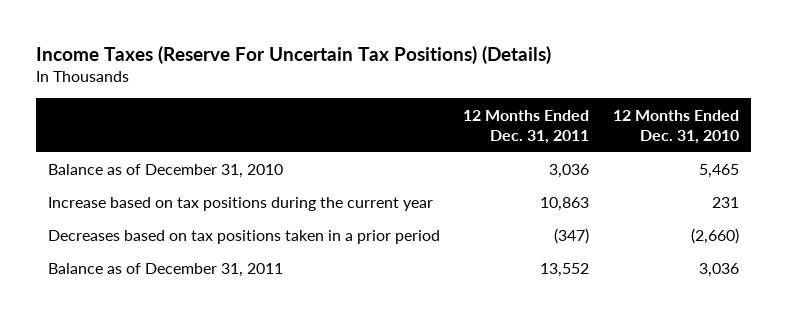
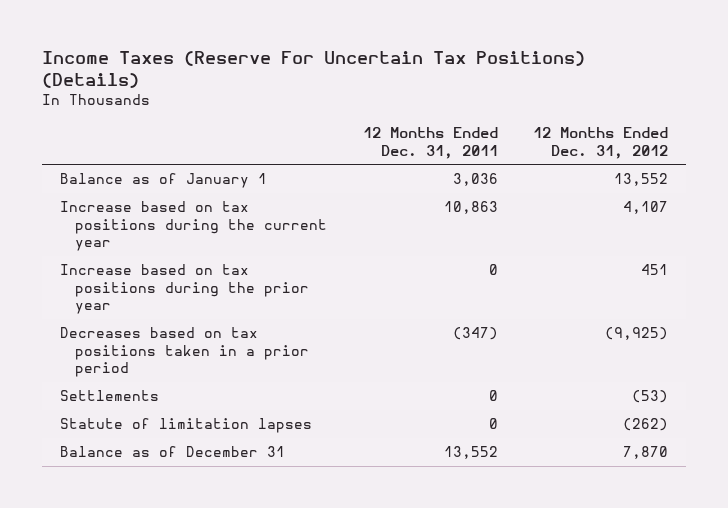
- | 12 Months Ended Dec. 31, 2011 | 12 Months Ended Dec. 31, 2010
+ | 12 Months Ended Dec. 31, 2011 | 12 Months Ended Dec. 31, 2012
- Balance as of December 31, 2010 | 3,036 | 5,465
+ Balance as of January 1 | 3,036 | 13,552
+ Increase based on tax positions during the prior year | 0 | 451
- Balance as of December 31, 2011 | 13,552 | 3,036
+ Settlements | 0 | (53)
+ Statute of limitation lapses | 0 | (262)
+ Balance as of December 31 | 13,552 | 7,870

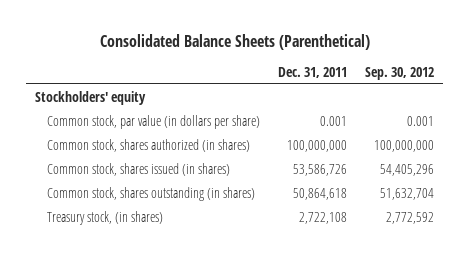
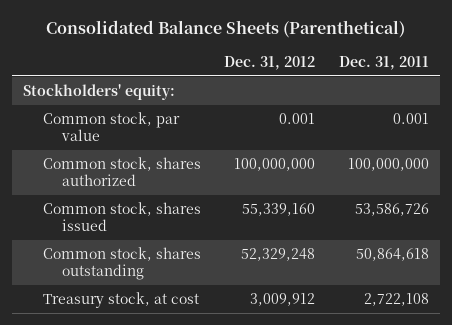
- | Dec. 31, 2011 | Sep. 30, 2012
+ | Dec. 31, 2012 | Dec. 31, 2011
- Stockholders' equity
- Common stock, par value (in dollars per share) | 0.001 | 0.001
- Common stock, shares authorized (in shares) | 100,000,000 | 100,000,000
- Common stock, shares issued (in shares) | 53,586,726 | 54,405,296
- Common stock, shares outstanding (in shares) | 50,864,618 | 51,632,704
- Treasury stock, (in shares) | 2,722,108 | 2,772,592
+ Stockholders' equity:
+ Common stock, par value | 0.001 | 0.001
+ Common stock, shares authorized | 100,000,000 | 100,000,000
+ Common stock, shares issued | 55,339,160 | 53,586,726
+ Common stock, shares outstanding | 52,329,248 | 50,864,618
+ Treasury stock, at cost | 3,009,912 | 2,722,108

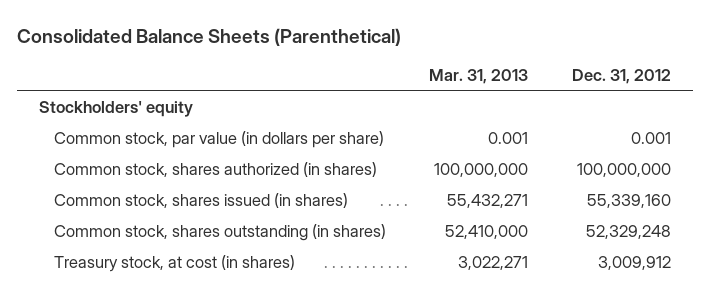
- | Dec. 31, 2012 | Dec. 31, 2011
+ | Mar. 31, 2013 | Dec. 31, 2012
- Stockholders' equity:
- Common stock, par value | 0.001 | 0.001
- Common stock, shares authorized | 100,000,000 | 100,000,000
- Common stock, shares issued | 55,339,160 | 53,586,726
- Common stock, shares outstanding | 52,329,248 | 50,864,618
- Treasury stock, at cost | 3,009,912 | 2,722,108
+ Stockholders' equity
+ Common stock, par value (in dollars per share) | 0.001 | 0.001
+ Common stock, shares authorized (in shares) | 100,000,000 | 100,000,000
+ Common stock, shares issued (in shares) | 55,432,271 | 55,339,160
+ Common stock, shares outstanding (in shares) | 52,410,000 | 52,329,248
+ Treasury stock, at cost (in shares) | 3,022,271 | 3,009,912

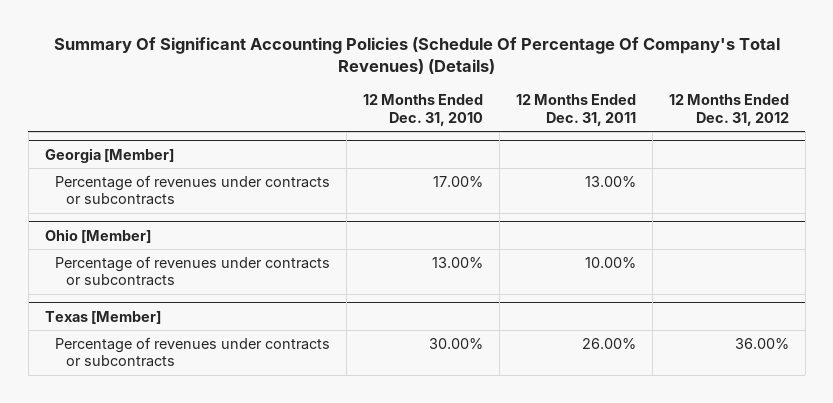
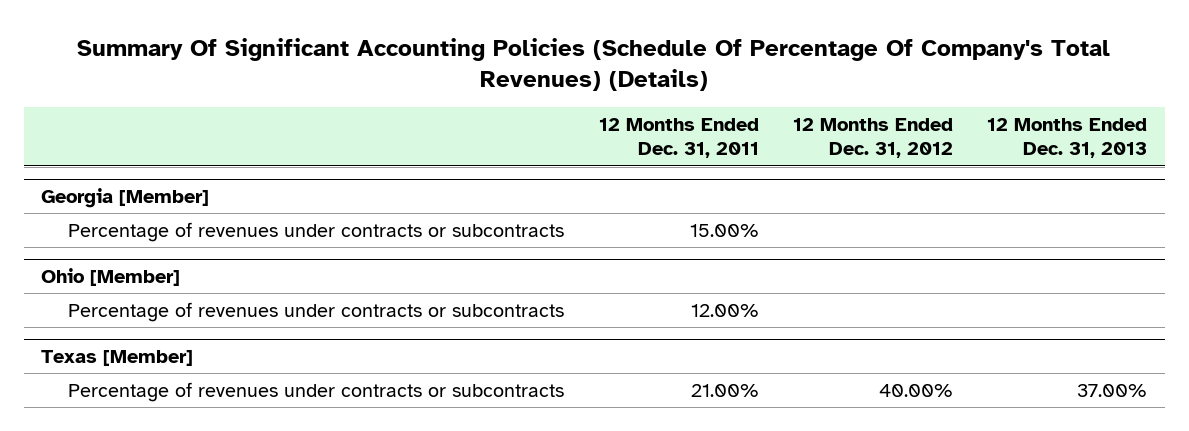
- | 12 Months Ended Dec. 31, 2010 | 12 Months Ended Dec. 31, 2011 | 12 Months Ended Dec. 31, 2012
+ | 12 Months Ended Dec. 31, 2011 | 12 Months Ended Dec. 31, 2012 | 12 Months Ended Dec. 31, 2013
@ Georgia [Member]
- Percentage of revenues under contracts or subcontracts | 17.00% | 13.00% |
+ Percentage of revenues under contracts or subcontracts | 15.00% | |
@ Ohio [Member]
- Percentage of revenues under contracts or subcontracts | 13.00% | 10.00% |
+ Percentage of revenues under contracts or subcontracts | 12.00% | |
@ Texas [Member]
- Percentage of revenues under contracts or subcontracts | 30.00% | 26.00% | 36.00%
+ Percentage of revenues under contracts or subcontracts | 21.00% | 40.00% | 37.00%

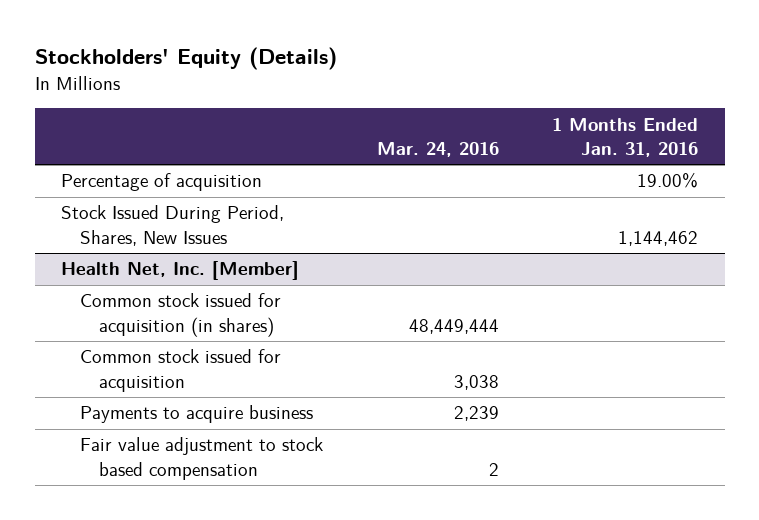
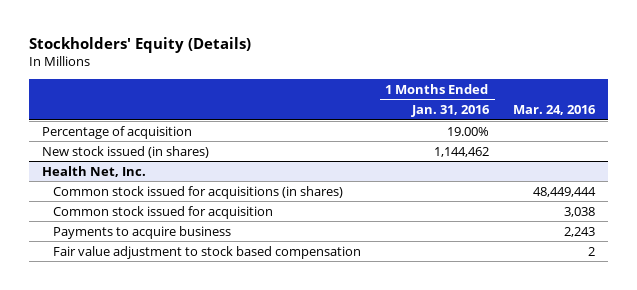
- | Mar. 24, 2016 | 1 Months Ended Jan. 31, 2016
+ | 1 Months Ended Jan. 31, 2016 | Mar. 24, 2016
- Stock Issued During Period, Shares, New Issues | | 1,144,462
- Health Net, Inc. [Member]
- Common stock issued for acquisition (in shares) | 48,449,444 |
+ New stock issued (in shares) | 1,144,462 |
+ Health Net, Inc.
+ Common stock issued for acquisitions (in shares) | | 48,449,444
- Payments to acquire business | 2,239 |
+ Payments to acquire business | | 2,243

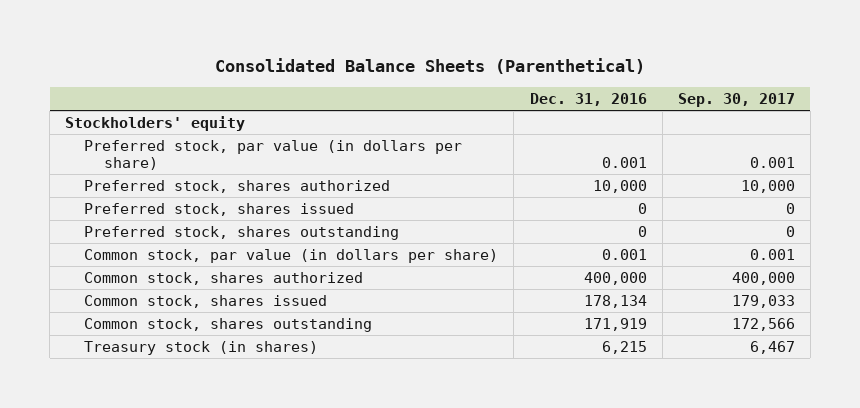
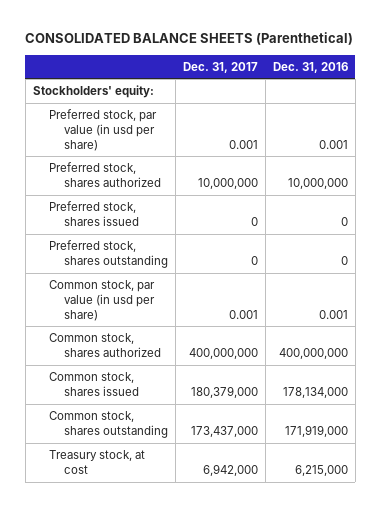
- Consolidated Balance Sheets (Parenthetical)
+ CONSOLIDATED BALANCE SHEETS (Parenthetical)
- | Dec. 31, 2016 | Sep. 30, 2017
+ | Dec. 31, 2017 | Dec. 31, 2016
- Stockholders' equity
- Preferred stock, par value (in dollars per share) | 0.001 | 0.001
- Preferred stock, shares authorized | 10,000 | 10,000
+ Stockholders' equity:
+ Preferred stock, par value (in usd per share) | 0.001 | 0.001
+ Preferred stock, shares authorized | 10,000,000 | 10,000,000
- Common stock, par value (in dollars per share) | 0.001 | 0.001
- Common stock, shares authorized | 400,000 | 400,000
- Common stock, shares issued | 178,134 | 179,033
- Common stock, shares outstanding | 171,919 | 172,566
- Treasury stock (in shares) | 6,215 | 6,467
+ Common stock, par value (in usd per share) | 0.001 | 0.001
+ Common stock, shares authorized | 400,000,000 | 400,000,000
+ Common stock, shares issued | 180,379,000 | 178,134,000
+ Common stock, shares outstanding | 173,437,000 | 171,919,000
+ Treasury stock, at cost | 6,942,000 | 6,215,000

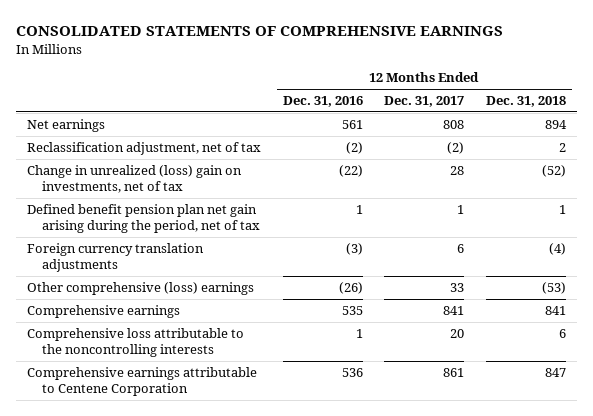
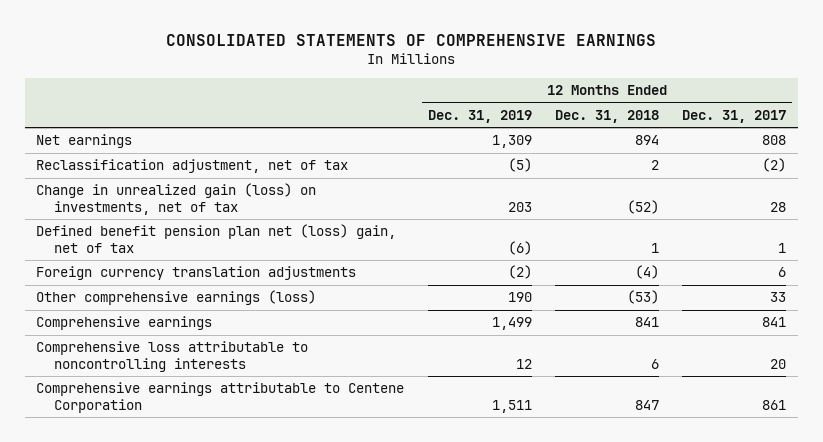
- | 12 Months Ended Dec. 31, 2016 | 12 Months Ended Dec. 31, 2017 | 12 Months Ended Dec. 31, 2018
+ | 12 Months Ended Dec. 31, 2019 | 12 Months Ended Dec. 31, 2018 | 12 Months Ended Dec. 31, 2017
- Change in unrealized (loss) gain on investments, net of tax | (22) | 28 | (52)
- Defined benefit pension plan net gain arising during the period, net of tax | 1 | 1 | 1
+ Change in unrealized gain (loss) on investments, net of tax | 203 | (52) | 28
+ Defined benefit pension plan net (loss) gain, net of tax | (6) | 1 | 1
- Other comprehensive (loss) earnings | (26) | 33 | (53)
+ Other comprehensive earnings (loss) | 190 | (53) | 33
- Comprehensive loss attributable to the noncontrolling interests | 1 | 20 | 6
+ Comprehensive loss attributable to noncontrolling interests | 12 | 6 | 20

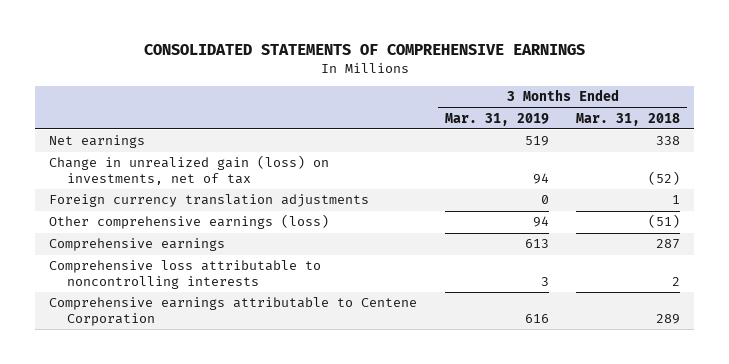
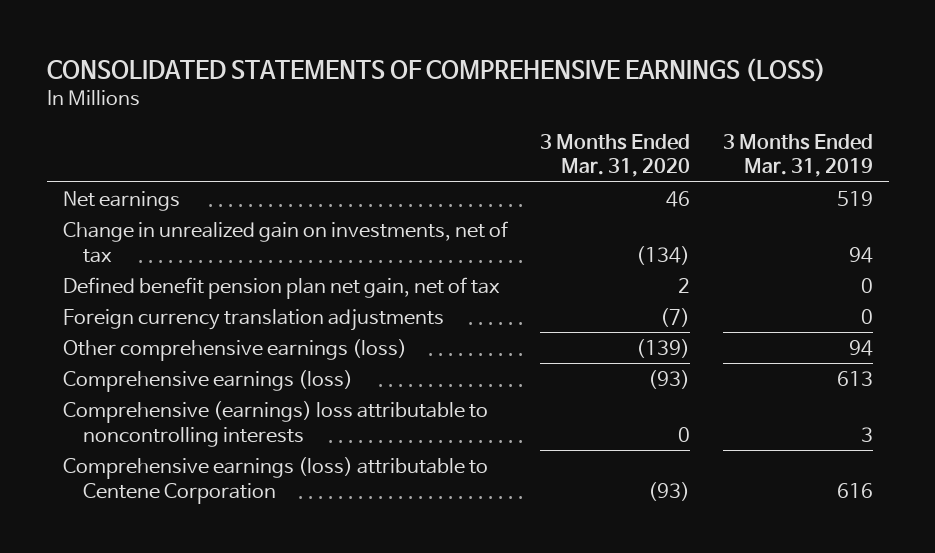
- CONSOLIDATED STATEMENTS OF COMPREHENSIVE EARNINGS
+ CONSOLIDATED STATEMENTS OF COMPREHENSIVE EARNINGS (LOSS)
- | 3 Months Ended Mar. 31, 2019 | 3 Months Ended Mar. 31, 2018
+ | 3 Months Ended Mar. 31, 2020 | 3 Months Ended Mar. 31, 2019
- Change in unrealized gain (loss) on investments, net of tax | 94 | (52)
+ Change in unrealized gain on investments, net of tax | (134) | 94
+ Defined benefit pension plan net gain, net of tax | 2 | 0
- Comprehensive earnings | 613 | 287
- Comprehensive loss attributable to noncontrolling interests | 3 | 2
- Comprehensive earnings attributable to Centene Corporation | 616 | 289
+ Comprehensive earnings (loss) | (93) | 613
+ Comprehensive (earnings) loss attributable to noncontrolling interests | 0 | 3
+ Comprehensive earnings (loss) attributable to Centene Corporation | (93) | 616

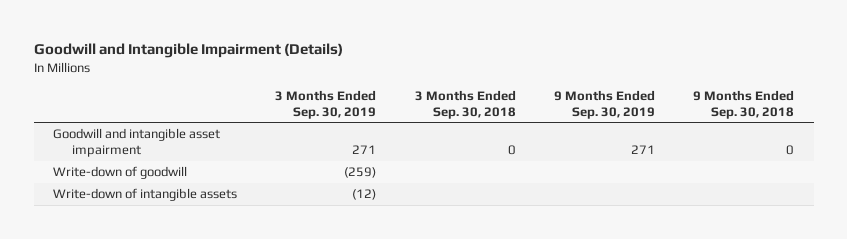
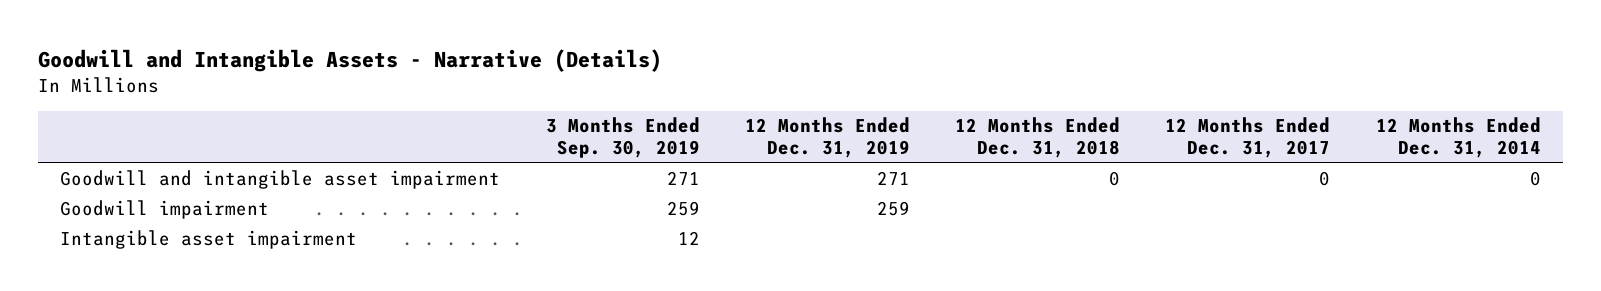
- Goodwill and Intangible Impairment (Details)
+ Goodwill and Intangible Assets - Narrative (Details)
- | 3 Months Ended Sep. 30, 2019 | 3 Months Ended Sep. 30, 2018 | 9 Months Ended Sep. 30, 2019 | 9 Months Ended Sep. 30, 2018
+ | 3 Months Ended Sep. 30, 2019 | 12 Months Ended Dec. 31, 2019 | 12 Months Ended Dec. 31, 2018 | 12 Months Ended Dec. 31, 2017 | 12 Months Ended Dec. 31, 2014
- Write-down of goodwill | (259) | | |
- Write-down of intangible assets | (12) | | |
+ Goodwill impairment | 259 | 259 | | |
+ Intangible asset impairment | 12 | | | |

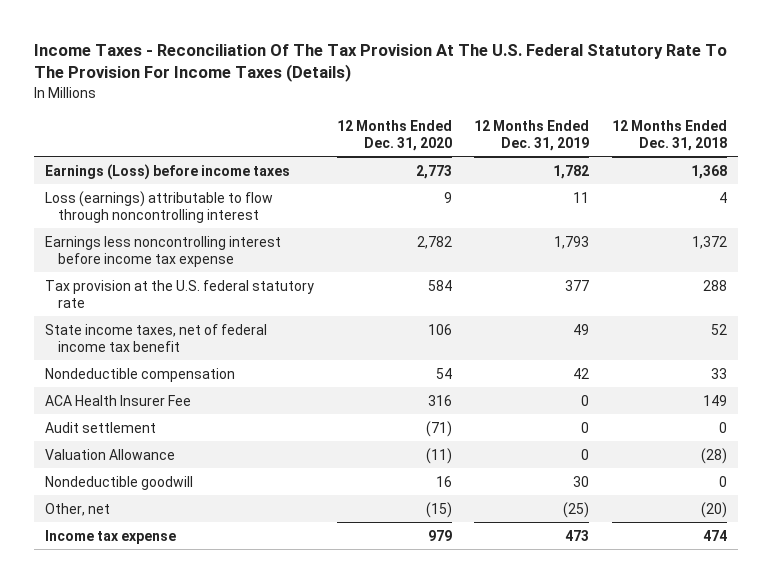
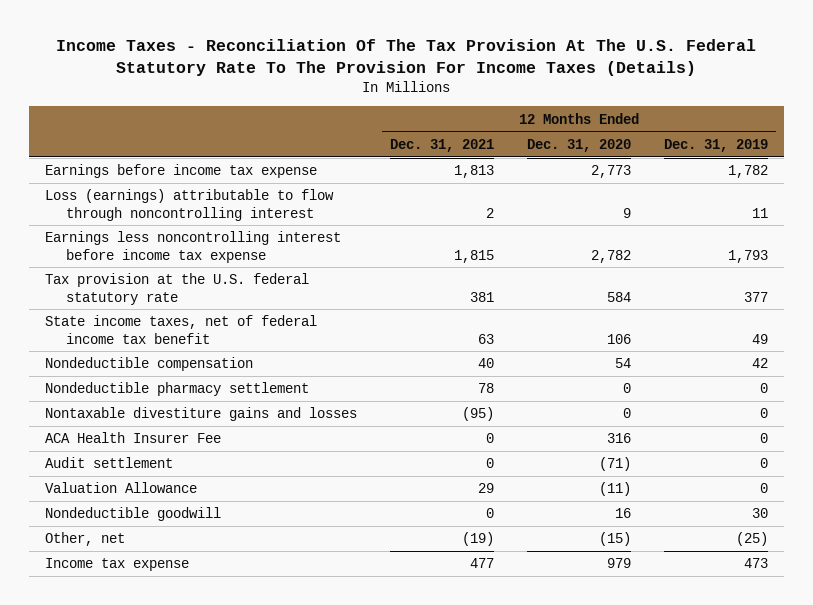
- | 12 Months Ended Dec. 31, 2020 | 12 Months Ended Dec. 31, 2019 | 12 Months Ended Dec. 31, 2018
+ | 12 Months Ended Dec. 31, 2021 | 12 Months Ended Dec. 31, 2020 | 12 Months Ended Dec. 31, 2019
- Earnings (Loss) before income taxes | 2,773 | 1,782 | 1,368
+ Earnings before income tax expense | 1,813 | 2,773 | 1,782
+ Nondeductible pharmacy settlement | 78 | 0 | 0
+ Nontaxable divestiture gains and losses | (95) | 0 | 0

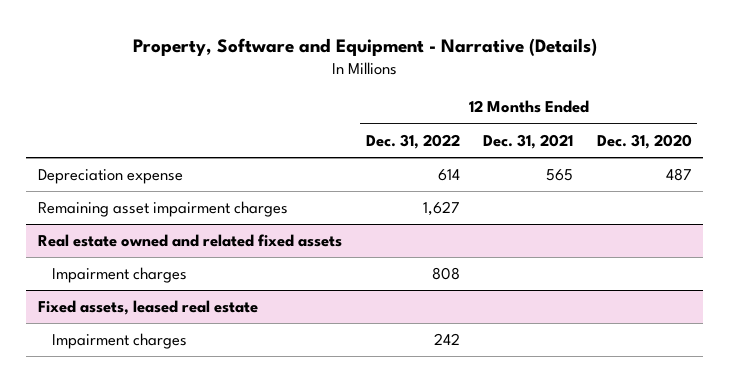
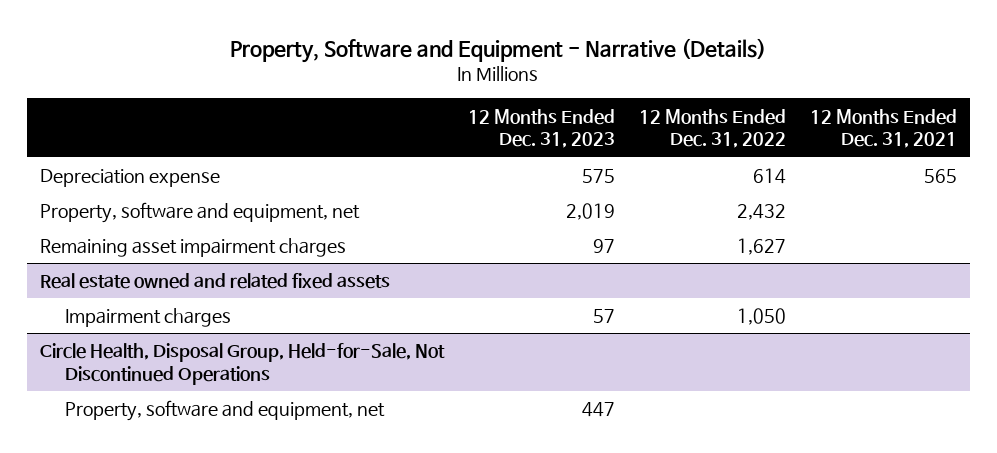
- | 12 Months Ended Dec. 31, 2022 | 12 Months Ended Dec. 31, 2021 | 12 Months Ended Dec. 31, 2020
+ | 12 Months Ended Dec. 31, 2023 | 12 Months Ended Dec. 31, 2022 | 12 Months Ended Dec. 31, 2021
+ Property, software and equipment, net | 2,019 | 2,432 |
@ Real estate owned and related fixed assets
- Impairment charges | 808 | |
- Fixed assets, leased real estate
- Impairment charges | 242 | |
@ Real estate owned and related fixed assets
+ Impairment charges | 57 | 1,050 |
+ Circle Health, Disposal Group, Held-for-Sale, Not Discontinued Operations
+ Property, software and equipment, net | 447 | |

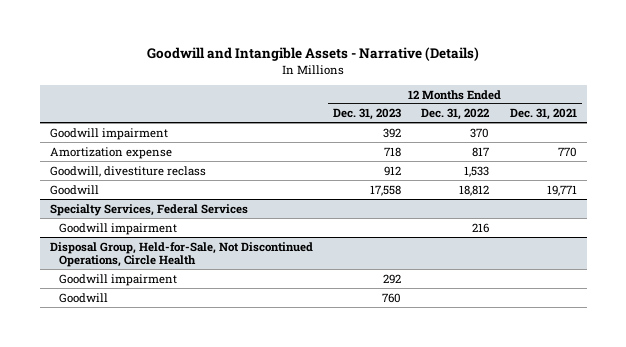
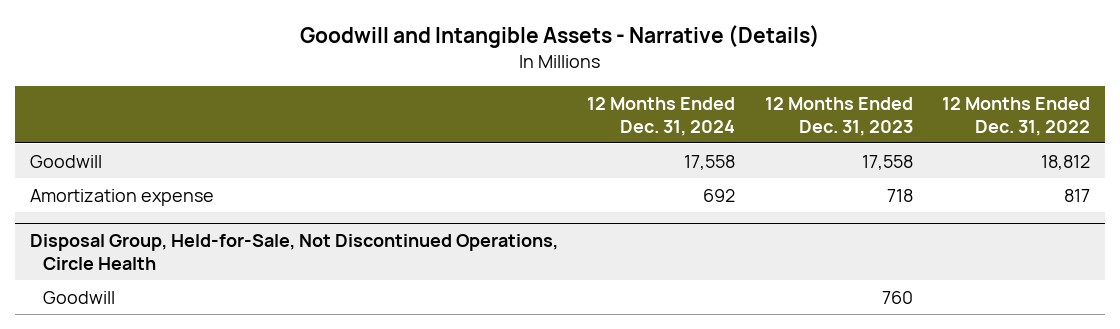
- | 12 Months Ended Dec. 31, 2023 | 12 Months Ended Dec. 31, 2022 | 12 Months Ended Dec. 31, 2021
+ | 12 Months Ended Dec. 31, 2024 | 12 Months Ended Dec. 31, 2023 | 12 Months Ended Dec. 31, 2022
- Goodwill impairment | 392 | 370 |
- Goodwill, divestiture reclass | 912 | 1,533 |
- Specialty Services, Federal Services
- Goodwill impairment | | 216 |
moved down: Amortization expense | 692 | 718 | 817
@ Disposal Group, Held-for-Sale, Not Discontinued Operations, Circle Health
- Goodwill impairment | 292 | |

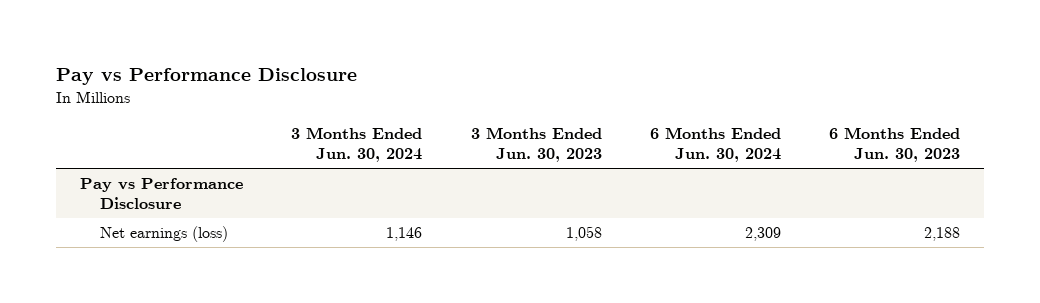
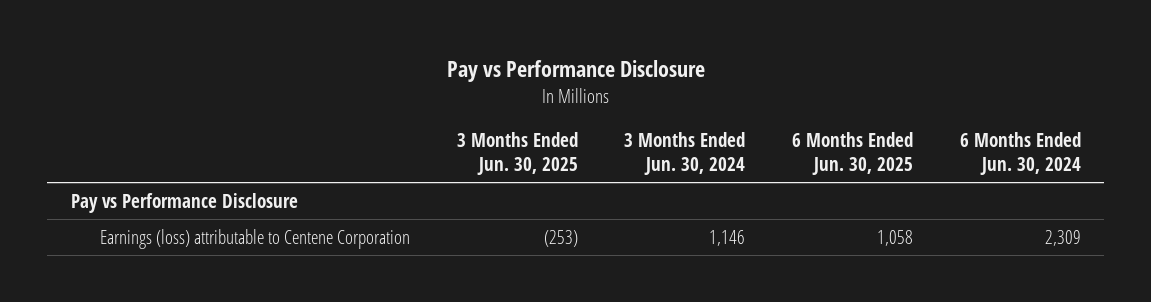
- | 3 Months Ended Jun. 30, 2024 | 3 Months Ended Jun. 30, 2023 | 6 Months Ended Jun. 30, 2024 | 6 Months Ended Jun. 30, 2023
+ | 3 Months Ended Jun. 30, 2025 | 3 Months Ended Jun. 30, 2024 | 6 Months Ended Jun. 30, 2025 | 6 Months Ended Jun. 30, 2024
- Net earnings (loss) | 1,146 | 1,058 | 2,309 | 2,188
+ Earnings (loss) attributable to Centene Corporation | (253) | 1,146 | 1,058 | 2,309

